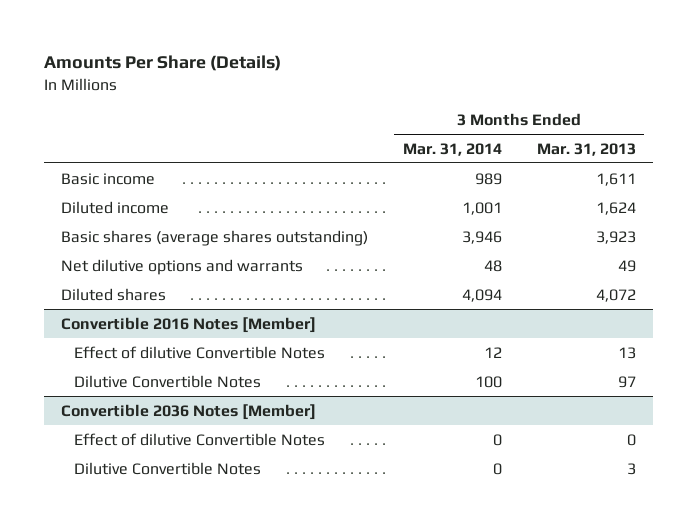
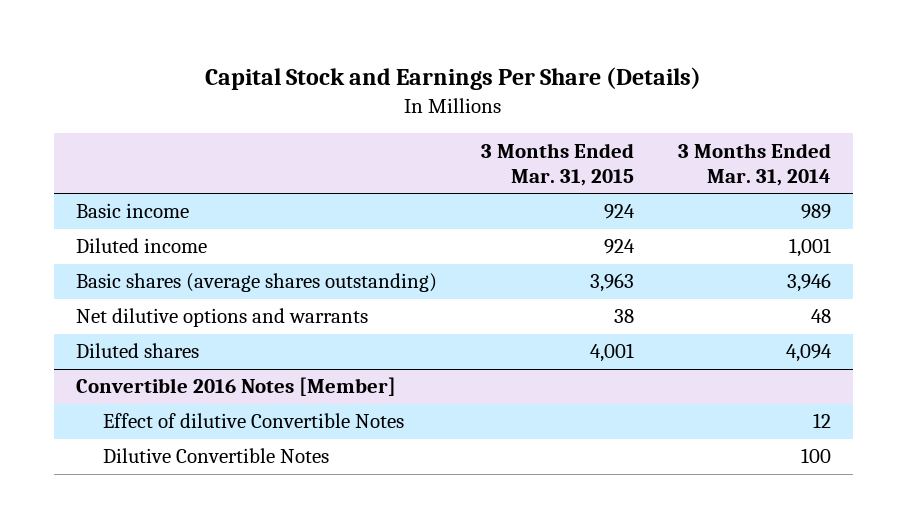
- Amounts Per Share (Details)
+ Capital Stock and Earnings Per Share (Details)
- | 3 Months Ended Mar. 31, 2014 | 3 Months Ended Mar. 31, 2013
+ | 3 Months Ended Mar. 31, 2015 | 3 Months Ended Mar. 31, 2014
- Convertible 2036 Notes [Member]
- Effect of dilutive Convertible Notes | 0 | 0
- Dilutive Convertible Notes | 0 | 3

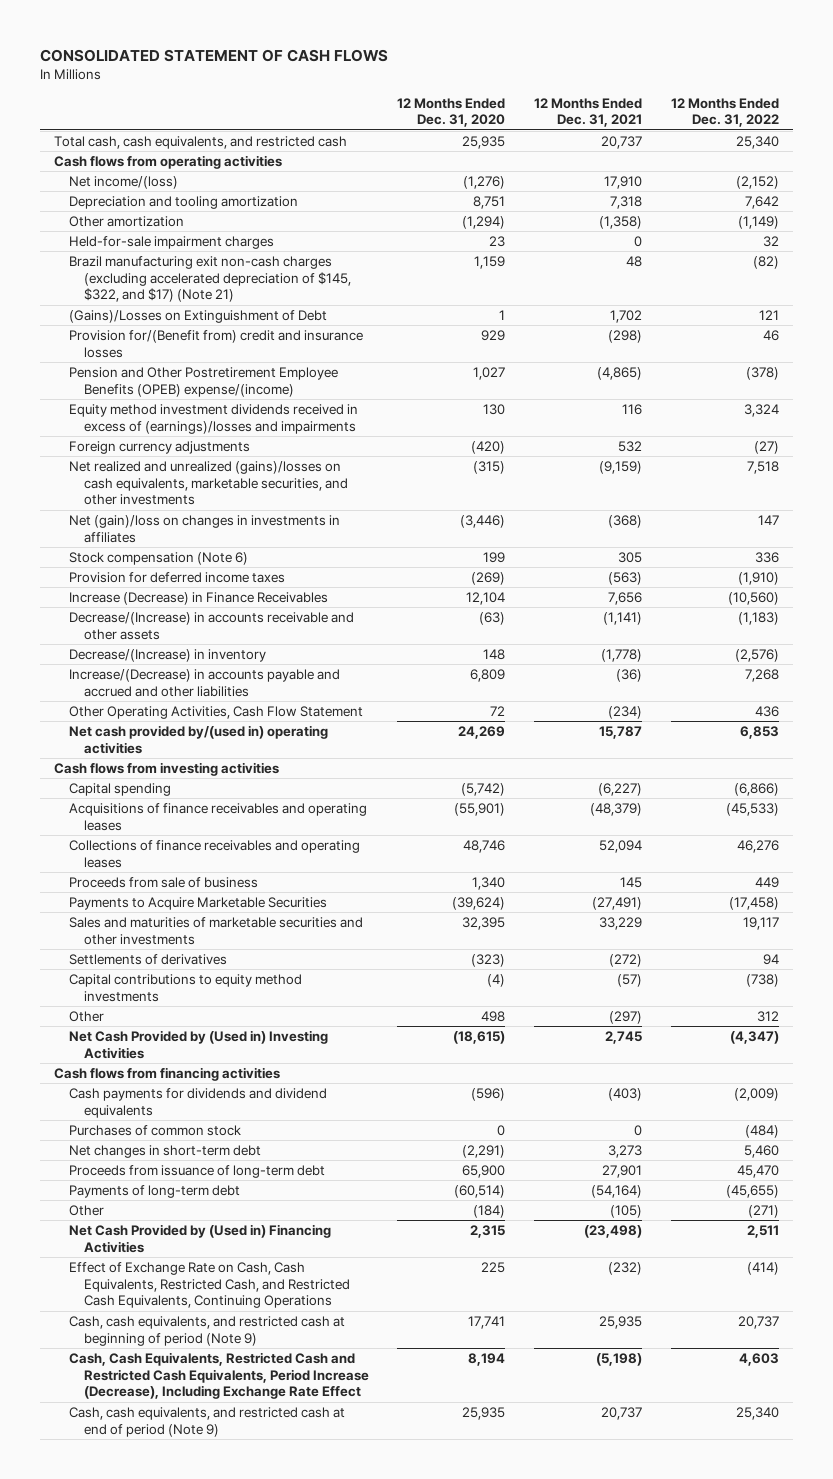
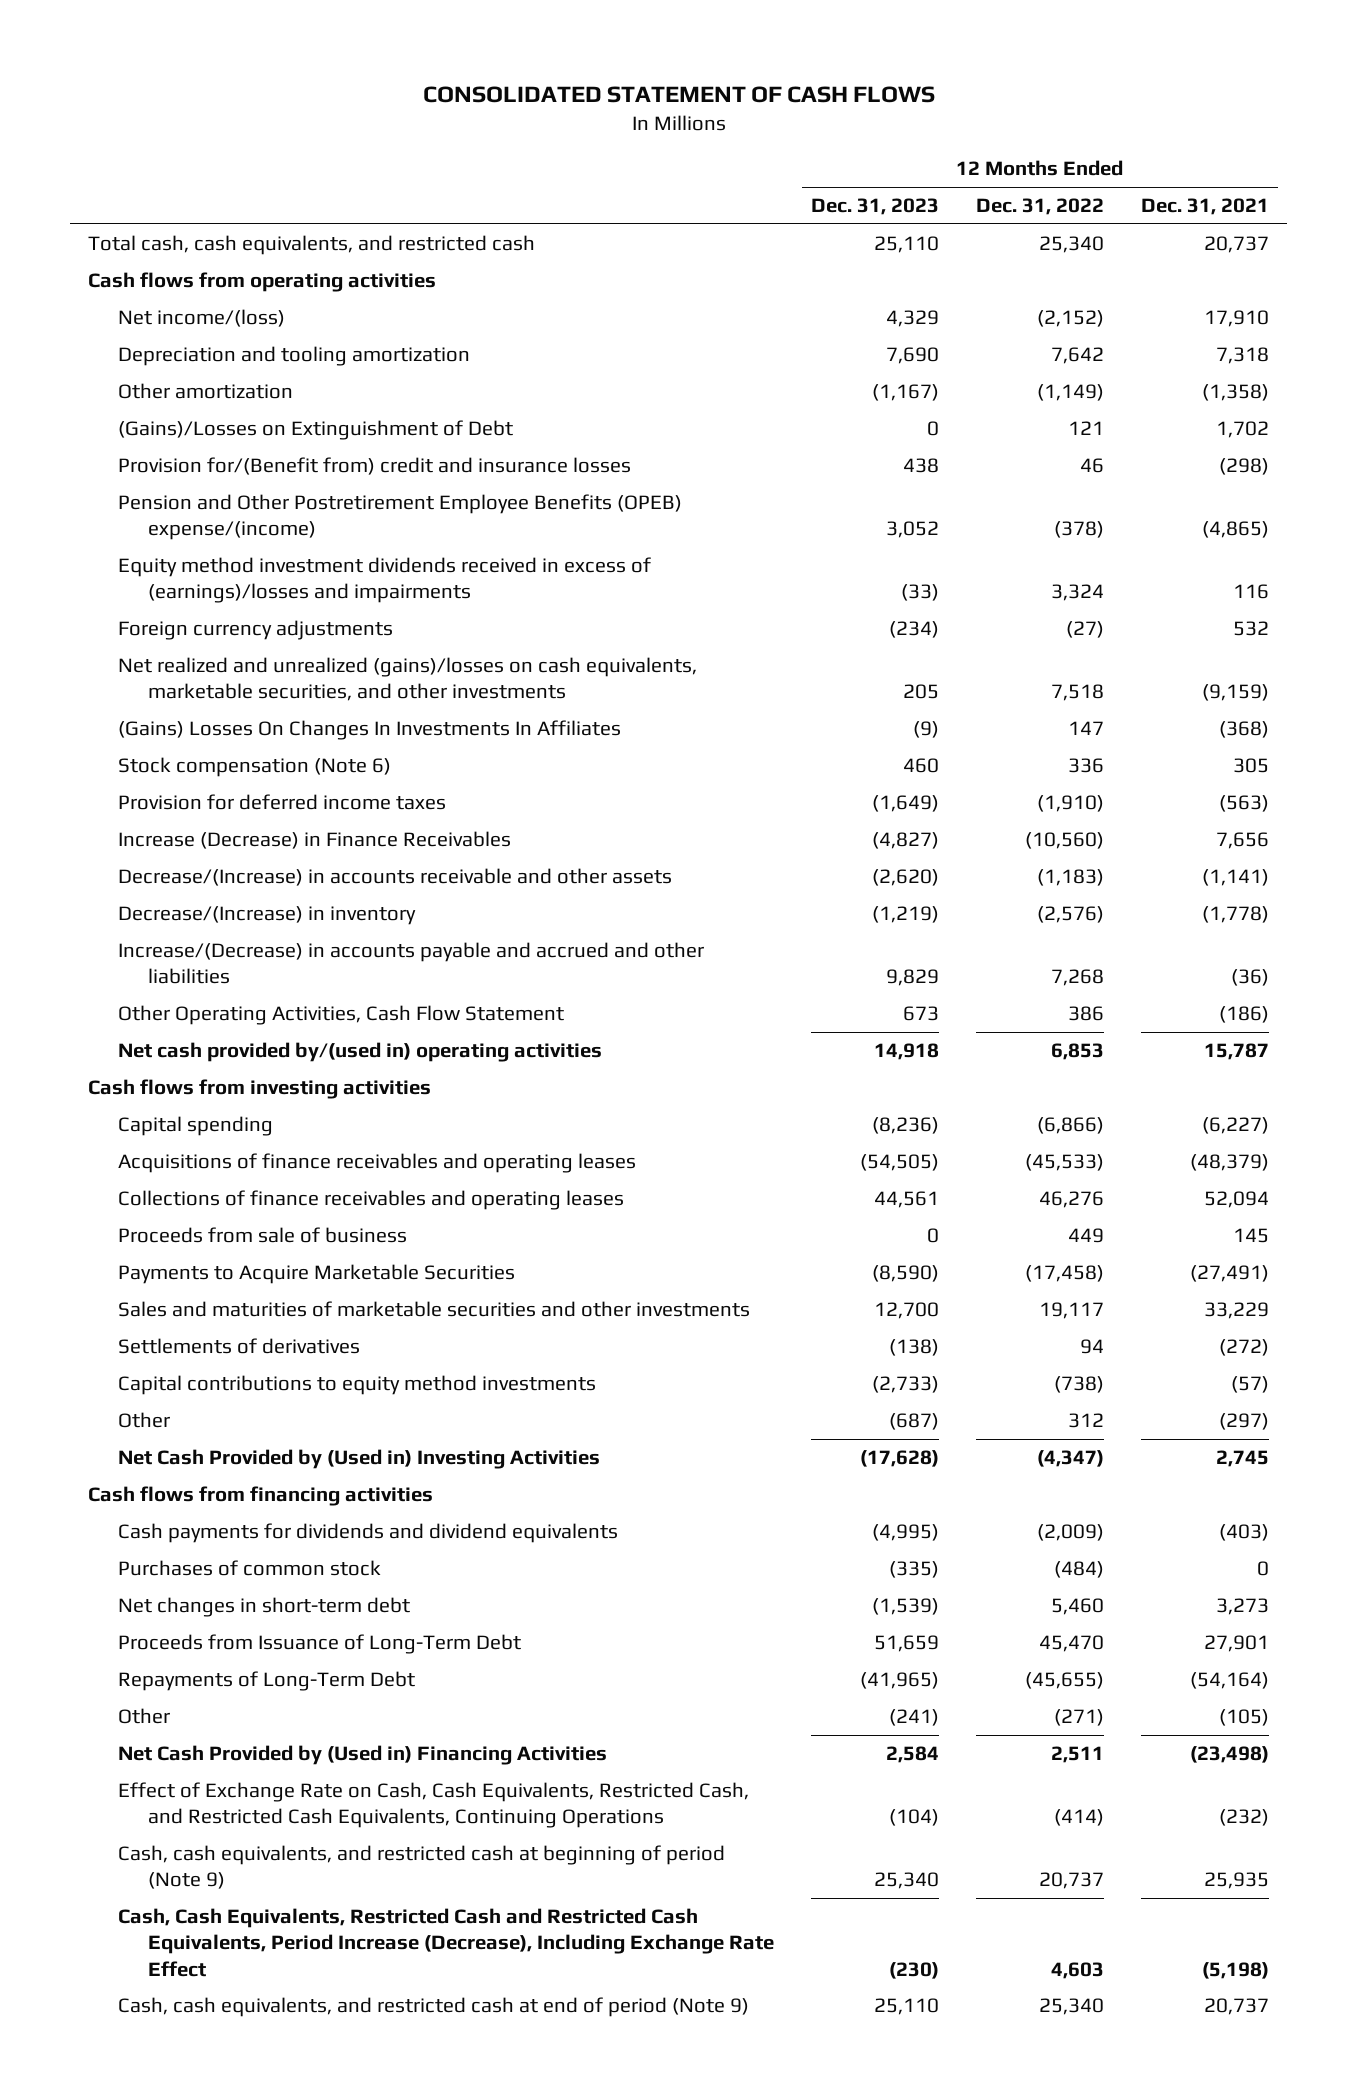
- | 12 Months Ended Dec. 31, 2020 | 12 Months Ended Dec. 31, 2021 | 12 Months Ended Dec. 31, 2022
+ | 12 Months Ended Dec. 31, 2023 | 12 Months Ended Dec. 31, 2022 | 12 Months Ended Dec. 31, 2021
- Held-for-sale impairment charges | 23 | 0 | 32
- Brazil manufacturing exit non-cash charges (excluding accelerated depreciation of $145, $322, and $17) (Note 21) | 1,159 | 48 | (82)
- Net (gain)/loss on changes in investments in affiliates | (3,446) | (368) | 147
+ (Gains) Losses On Changes In Investments In Affiliates | (9) | 147 | (368)
- Other Operating Activities, Cash Flow Statement | 72 | (234) | 436
+ Other Operating Activities, Cash Flow Statement | 673 | 386 | (186)
- Proceeds from issuance of long-term debt | 65,900 | 27,901 | 45,470
- Payments of long-term debt | (60,514) | (54,164) | (45,655)
+ Proceeds from Issuance of Long-Term Debt | 51,659 | 45,470 | 27,901
+ Repayments of Long-Term Debt | (41,965) | (45,655) | (54,164)

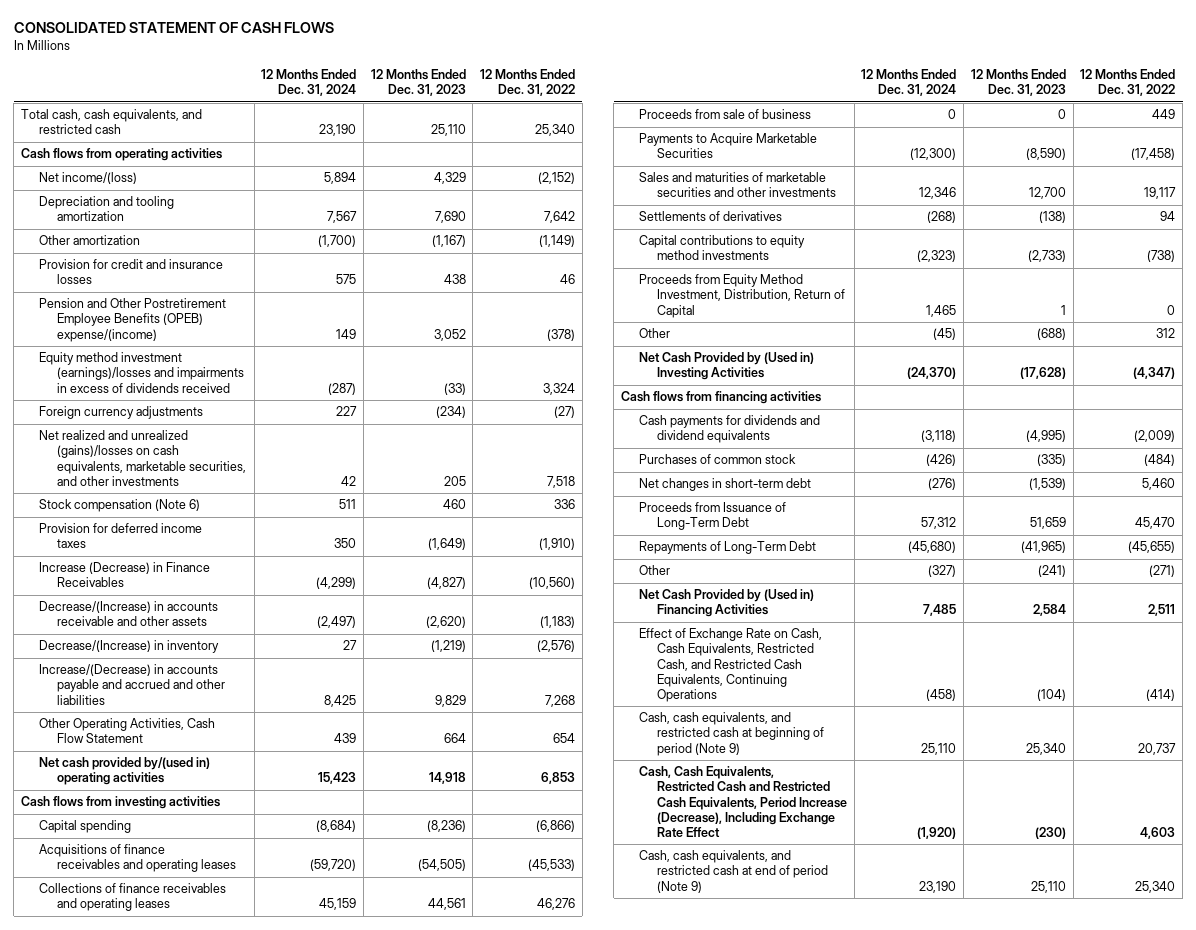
- | 12 Months Ended Dec. 31, 2023 | 12 Months Ended Dec. 31, 2022 | 12 Months Ended Dec. 31, 2021
+ | 12 Months Ended Dec. 31, 2024 | 12 Months Ended Dec. 31, 2023 | 12 Months Ended Dec. 31, 2022
- (Gains)/Losses on Extinguishment of Debt | 0 | 121 | 1,702
- Provision for/(Benefit from) credit and insurance losses | 438 | 46 | (298)
+ Provision for credit and insurance losses | 575 | 438 | 46
- Equity method investment dividends received in excess of (earnings)/losses and impairments | (33) | 3,324 | 116
+ Equity method investment (earnings)/losses and impairments in excess of dividends received | (287) | (33) | 3,324
- (Gains) Losses On Changes In Investments In Affiliates | (9) | 147 | (368)
- Other Operating Activities, Cash Flow Statement | 673 | 386 | (186)
+ Other Operating Activities, Cash Flow Statement | 439 | 664 | 654
- Other | (687) | 312 | (297)
+ Proceeds from Equity Method Investment, Distribution, Return of Capital | 1,465 | 1 | 0
+ Other | (45) | (688) | 312

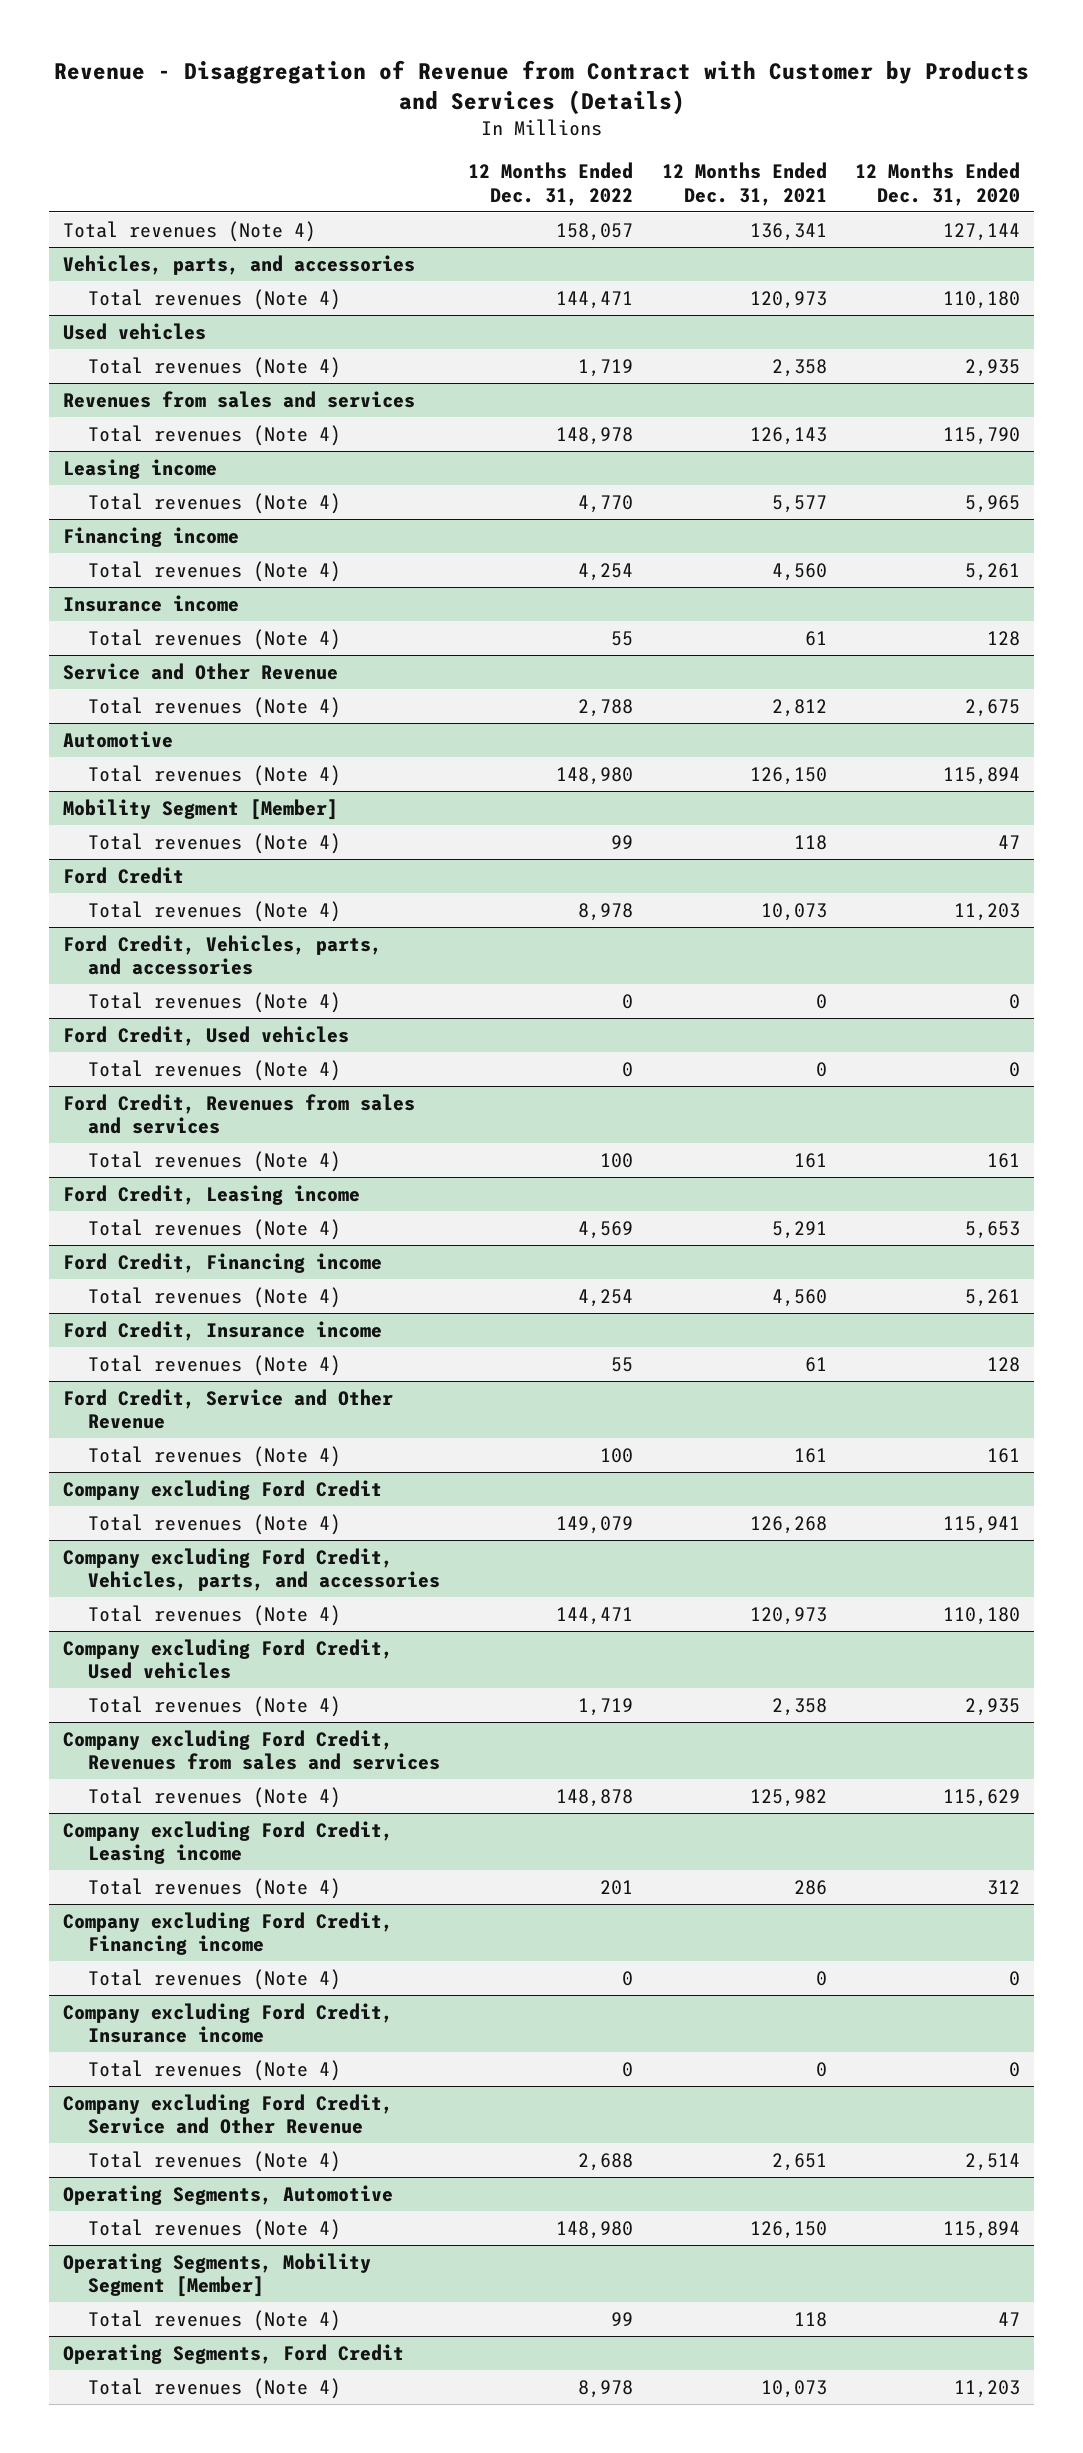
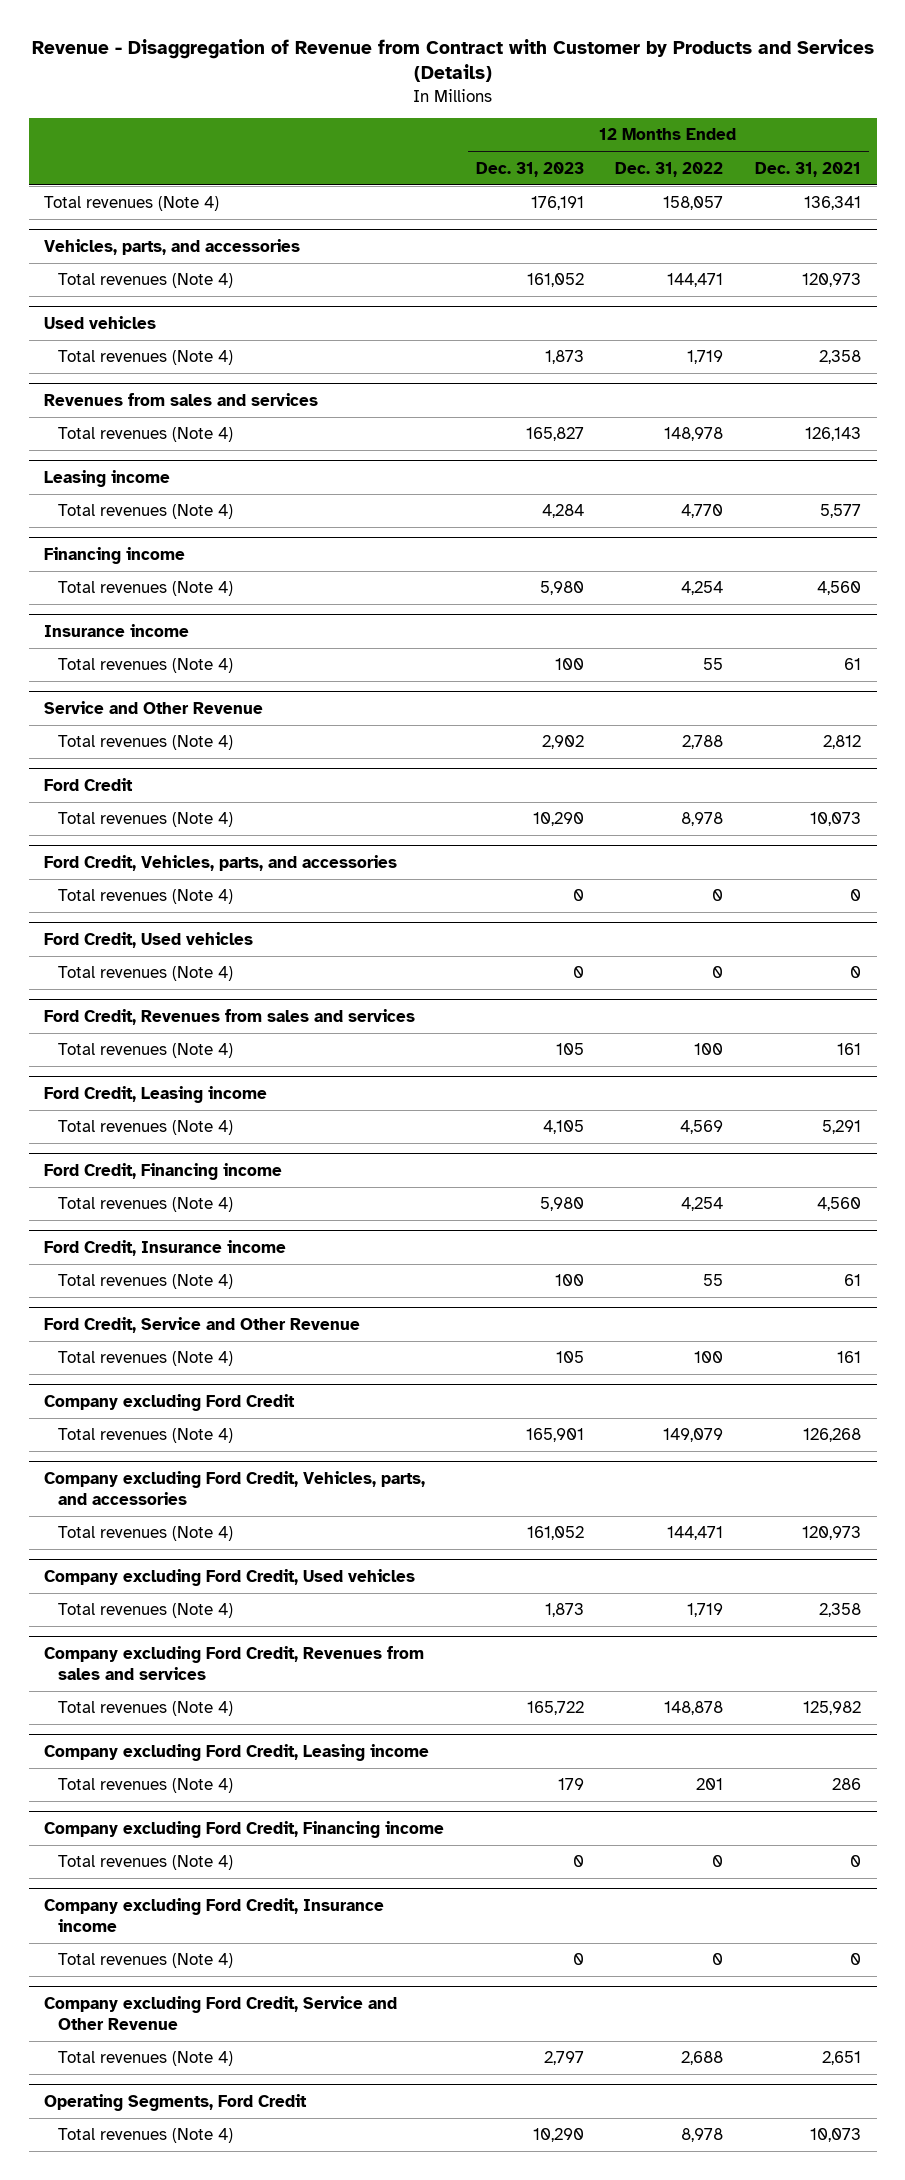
- | 12 Months Ended Dec. 31, 2022 | 12 Months Ended Dec. 31, 2021 | 12 Months Ended Dec. 31, 2020
+ | 12 Months Ended Dec. 31, 2023 | 12 Months Ended Dec. 31, 2022 | 12 Months Ended Dec. 31, 2021
- Automotive
- Total revenues (Note 4) | 148,980 | 126,150 | 115,894
- Mobility Segment [Member]
- Total revenues (Note 4) | 99 | 118 | 47
- Operating Segments, Automotive
- Total revenues (Note 4) | 148,980 | 126,150 | 115,894
- Operating Segments, Mobility Segment [Member]
- Total revenues (Note 4) | 99 | 118 | 47

